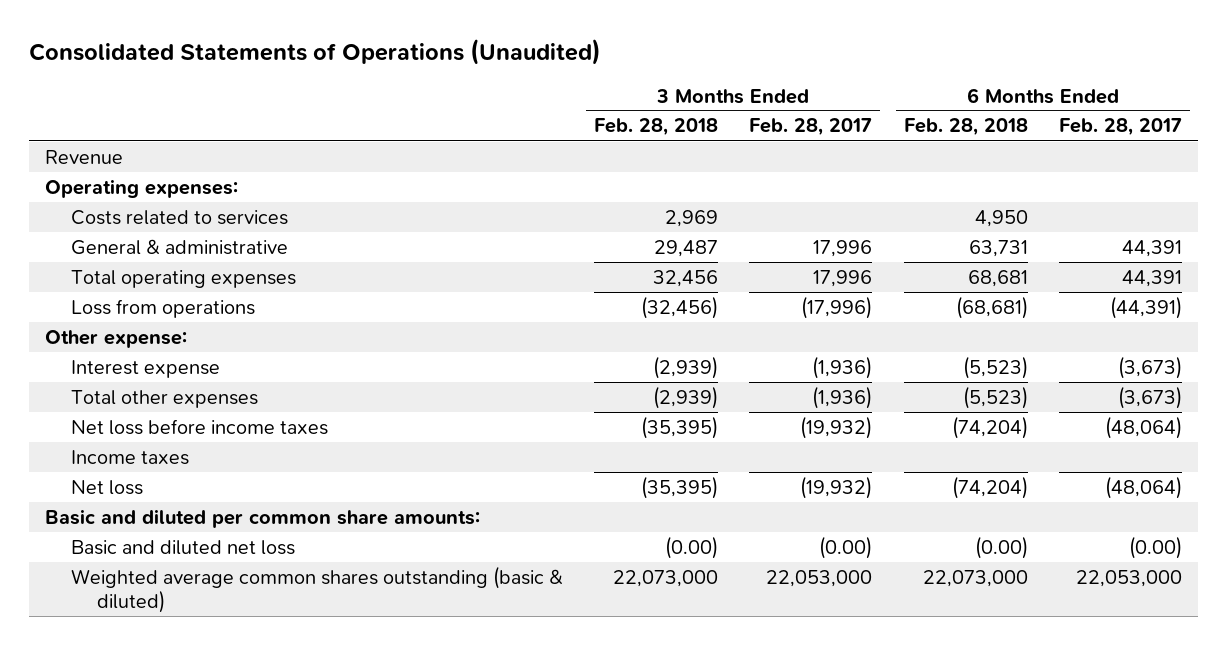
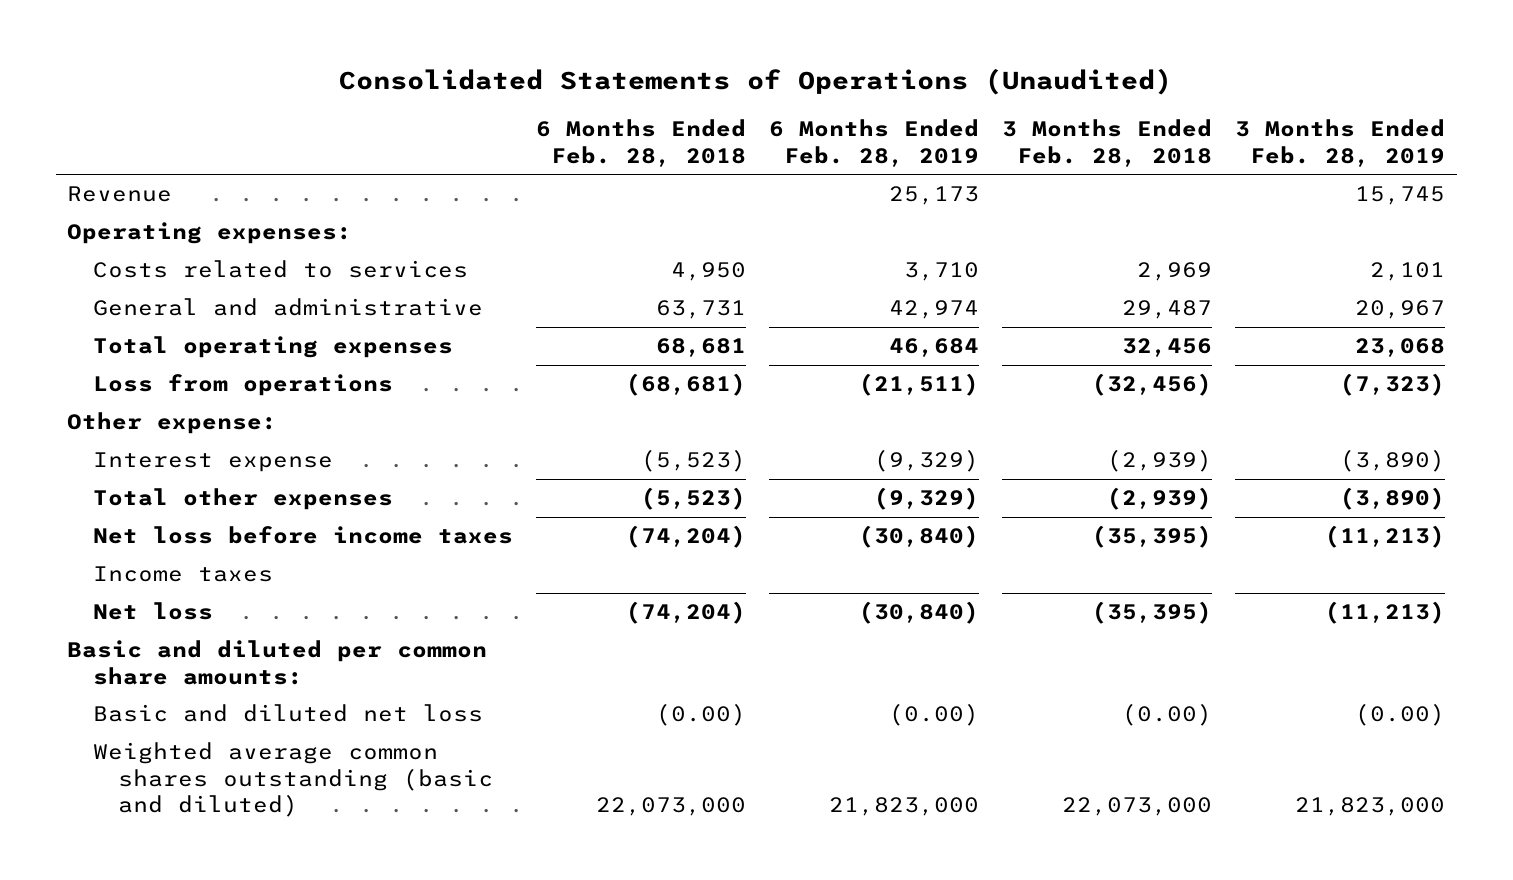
- | 3 Months Ended Feb. 28, 2018 | 3 Months Ended Feb. 28, 2017 | 6 Months Ended Feb. 28, 2018 | 6 Months Ended Feb. 28, 2017
+ | 6 Months Ended Feb. 28, 2018 | 6 Months Ended Feb. 28, 2019 | 3 Months Ended Feb. 28, 2018 | 3 Months Ended Feb. 28, 2019
- General & administrative | 29,487 | 17,996 | 63,731 | 44,391
+ General and administrative | 63,731 | 42,974 | 29,487 | 20,967
- Weighted average common shares outstanding (basic & diluted) | 22,073,000 | 22,053,000 | 22,073,000 | 22,053,000
+ Weighted average common shares outstanding (basic and diluted) | 22,073,000 | 21,823,000 | 22,073,000 | 21,823,000

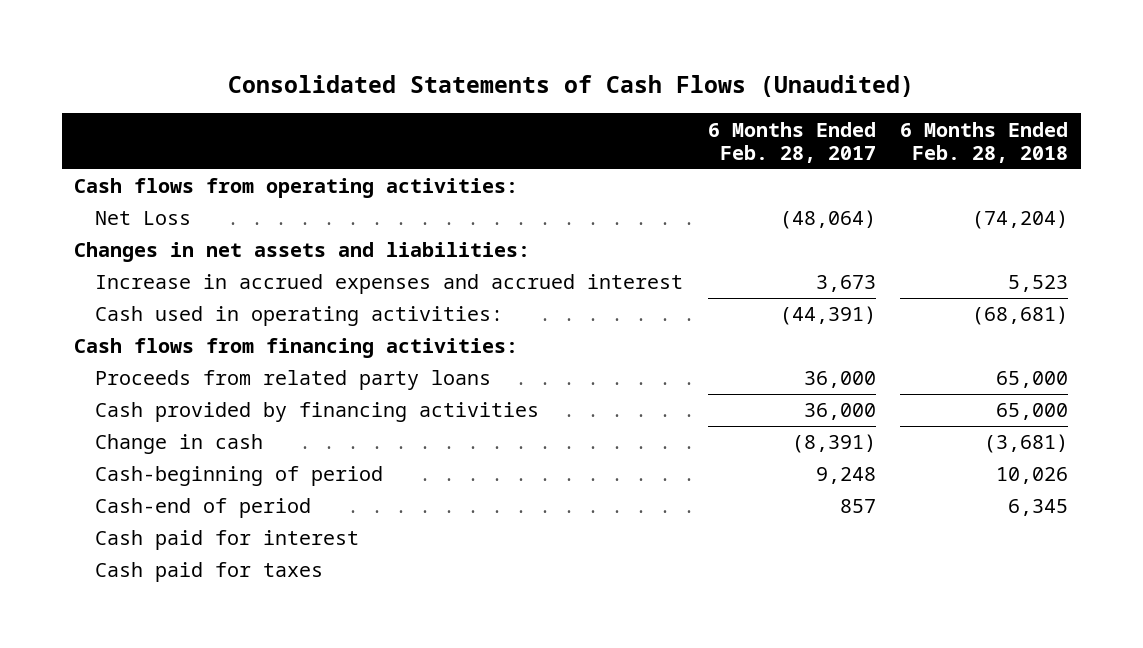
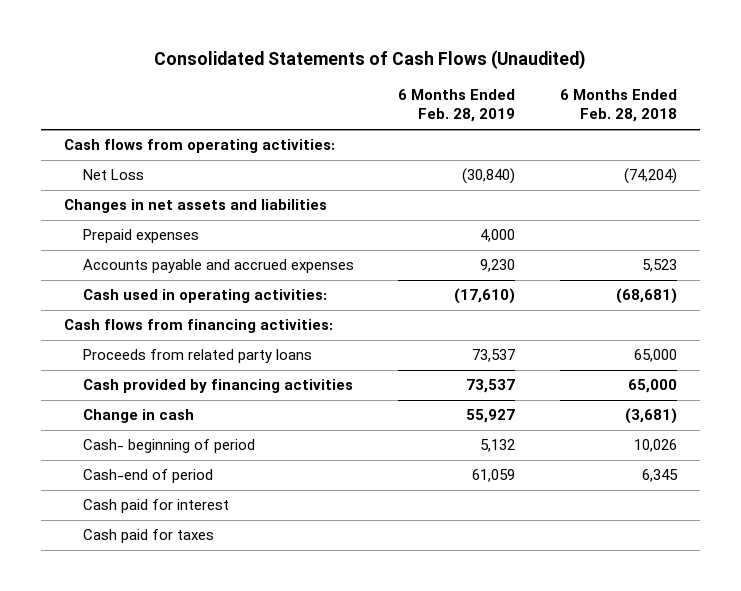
- | 6 Months Ended Feb. 28, 2017 | 6 Months Ended Feb. 28, 2018
+ | 6 Months Ended Feb. 28, 2019 | 6 Months Ended Feb. 28, 2018
- Changes in net assets and liabilities:
- Increase in accrued expenses and accrued interest | 3,673 | 5,523
+ Changes in net assets and liabilities
+ Prepaid expenses | 4,000 |
+ Accounts payable and accrued expenses | 9,230 | 5,523
- Cash-beginning of period | 9,248 | 10,026
+ Cash- beginning of period | 5,132 | 10,026

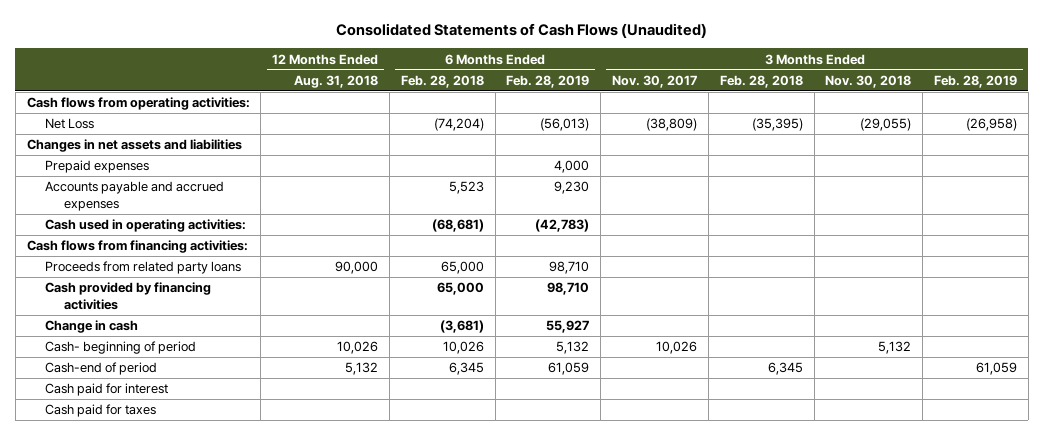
- | 6 Months Ended Feb. 28, 2019 | 6 Months Ended Feb. 28, 2018
+ | 12 Months Ended Aug. 31, 2018 | 6 Months Ended Feb. 28, 2018 | 6 Months Ended Feb. 28, 2019 | 3 Months Ended Nov. 30, 2017 | 3 Months Ended Feb. 28, 2018 | 3 Months Ended Nov. 30, 2018 | 3 Months Ended Feb. 28, 2019
- Net Loss | (30,840) | (74,204)
+ Net Loss | | (74,204) | (56,013) | (38,809) | (35,395) | (29,055) | (26,958)
- Cash used in operating activities: | (17,610) | (68,681)
+ Cash used in operating activities: | | (68,681) | (42,783) | | | |
- Proceeds from related party loans | 73,537 | 65,000
- Cash provided by financing activities | 73,537 | 65,000
+ Proceeds from related party loans | 90,000 | 65,000 | 98,710 | | | |
+ Cash provided by financing activities | | 65,000 | 98,710 | | | |

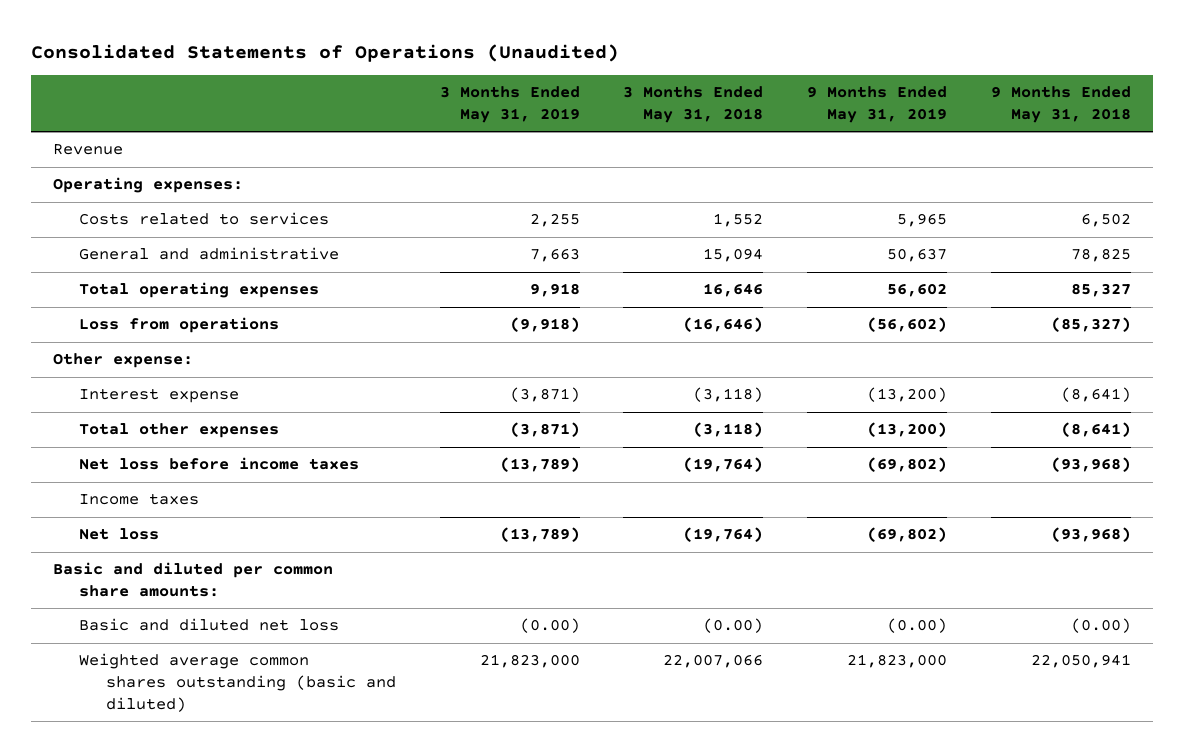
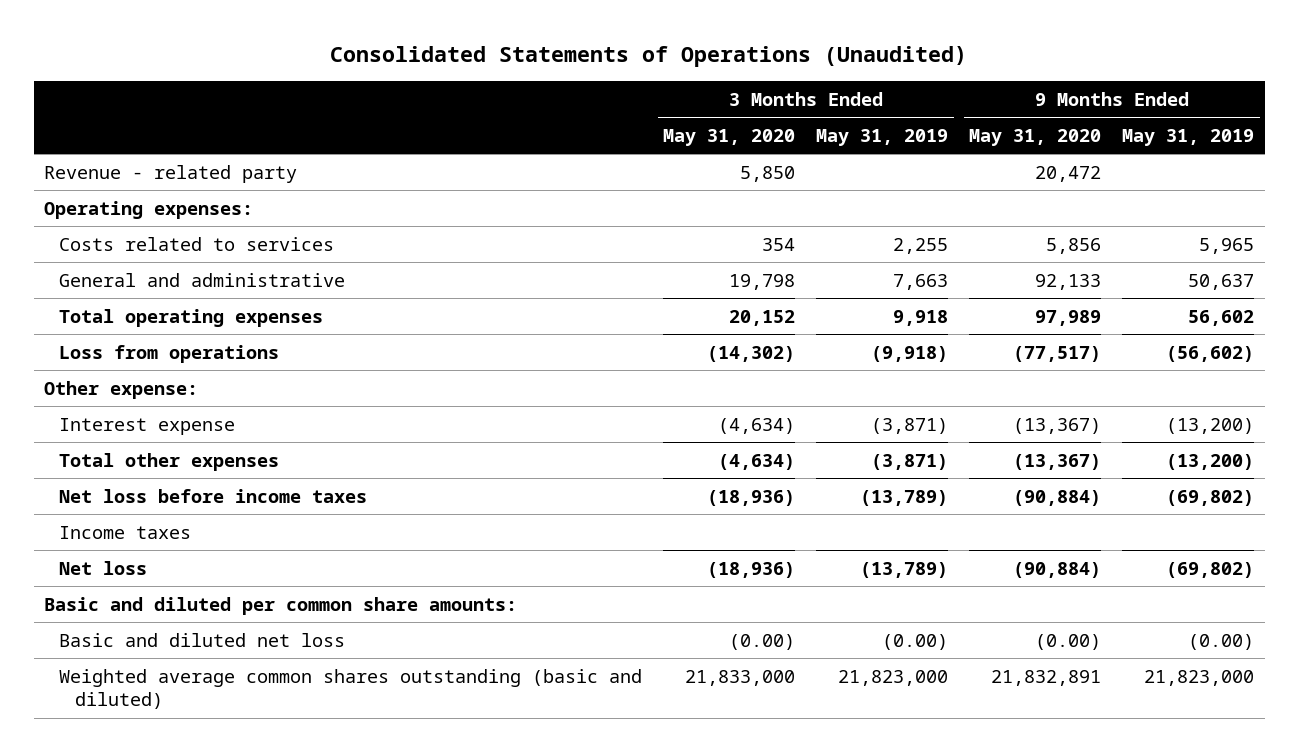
- | 3 Months Ended May 31, 2019 | 3 Months Ended May 31, 2018 | 9 Months Ended May 31, 2019 | 9 Months Ended May 31, 2018
+ | 3 Months Ended May 31, 2020 | 3 Months Ended May 31, 2019 | 9 Months Ended May 31, 2020 | 9 Months Ended May 31, 2019
- Revenue
+ Revenue - related party | 5,850 | | 20,472 |

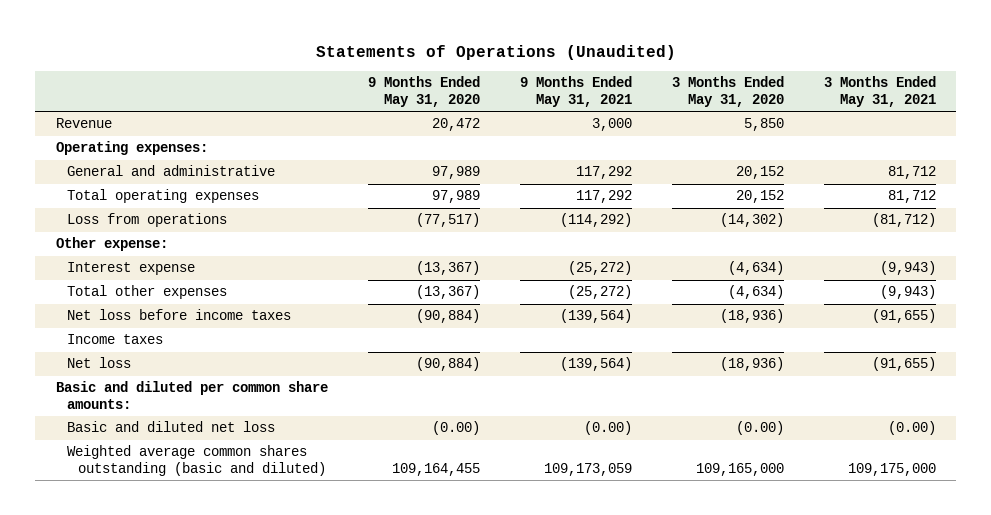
- Consolidated Statements of Operations (Unaudited)
+ Statements of Operations (Unaudited)
- | 3 Months Ended May 31, 2020 | 3 Months Ended May 31, 2019 | 9 Months Ended May 31, 2020 | 9 Months Ended May 31, 2019
+ | 9 Months Ended May 31, 2020 | 9 Months Ended May 31, 2021 | 3 Months Ended May 31, 2020 | 3 Months Ended May 31, 2021
- Revenue - related party | 5,850 | | 20,472 |
+ Revenue | 20,472 | 3,000 | 5,850 |
- Costs related to services | 354 | 2,255 | 5,856 | 5,965
- General and administrative | 19,798 | 7,663 | 92,133 | 50,637
+ General and administrative | 97,989 | 117,292 | 20,152 | 81,712
- Weighted average common shares outstanding (basic and diluted) | 21,833,000 | 21,823,000 | 21,832,891 | 21,823,000
+ Weighted average common shares outstanding (basic and diluted) | 109,164,455 | 109,173,059 | 109,165,000 | 109,175,000

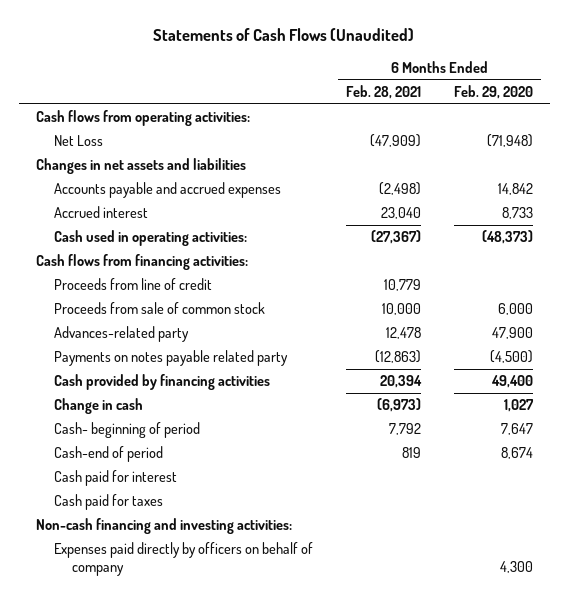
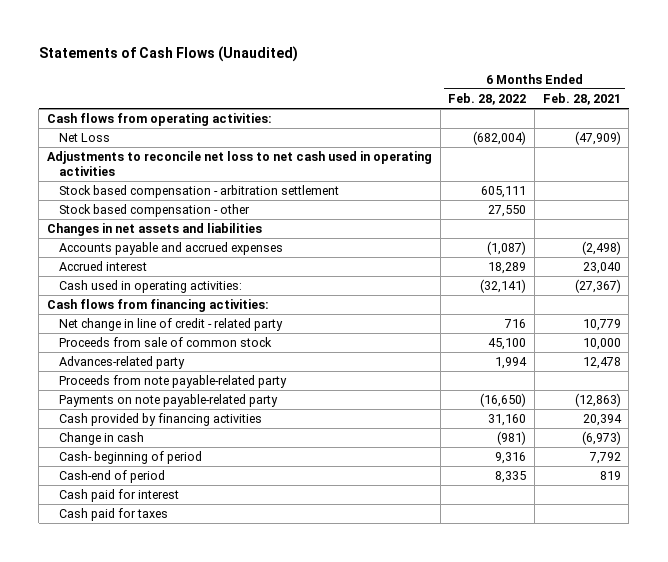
- | 6 Months Ended Feb. 28, 2021 | 6 Months Ended Feb. 29, 2020
+ | 6 Months Ended Feb. 28, 2022 | 6 Months Ended Feb. 28, 2021
+ Adjustments to reconcile net loss to net cash used in operating activities
+ Stock based compensation - arbitration settlement | 605,111 |
+ Stock based compensation - other | 27,550 |
- Proceeds from line of credit | 10,779 |
+ Net change in line of credit - related party | 716 | 10,779
- Payments on notes payable related party | (12,863) | (4,500)
+ Proceeds from note payable-related party
+ Payments on note payable-related party | (16,650) | (12,863)
- Non-cash financing and investing activities:
- Expenses paid directly by officers on behalf of company | | 4,300

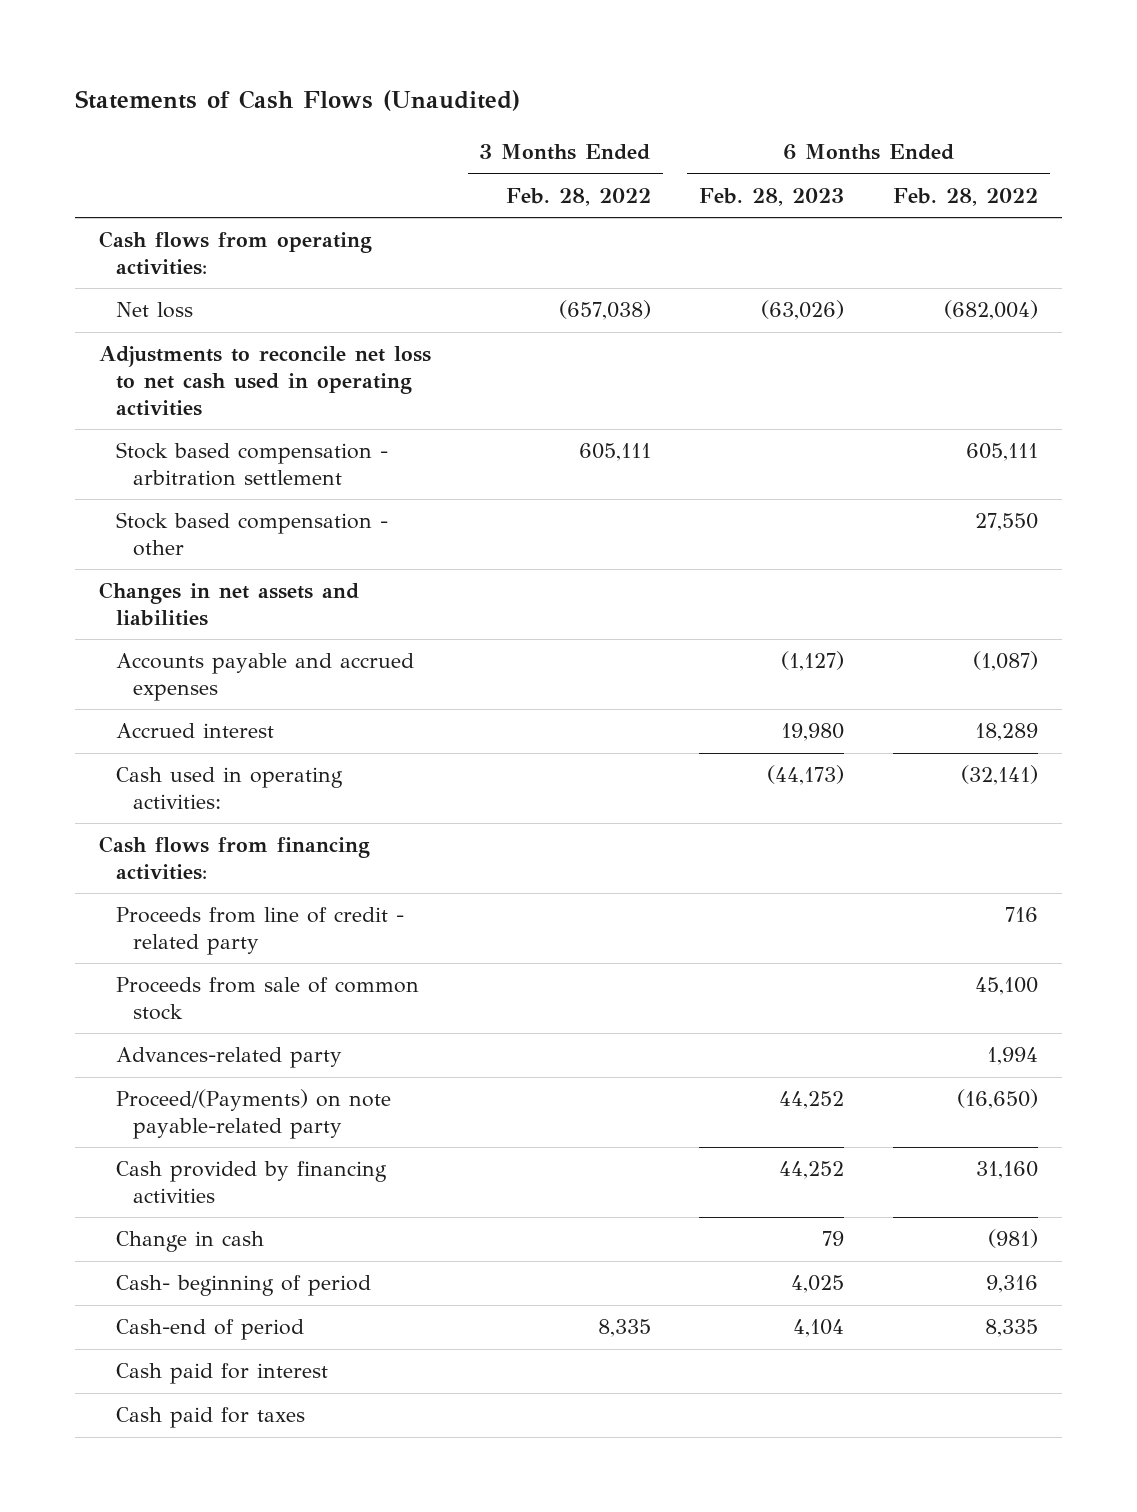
- | 6 Months Ended Feb. 28, 2022 | 6 Months Ended Feb. 28, 2021
+ | 3 Months Ended Feb. 28, 2022 | 6 Months Ended Feb. 28, 2023 | 6 Months Ended Feb. 28, 2022
- Net Loss | (682,004) | (47,909)
+ Net loss | (657,038) | (63,026) | (682,004)
- Net change in line of credit - related party | 716 | 10,779
+ Proceeds from line of credit - related party | | | 716
- Proceeds from note payable-related party
- Payments on note payable-related party | (16,650) | (12,863)
+ Proceed/(Payments) on note payable-related party | | 44,252 | (16,650)

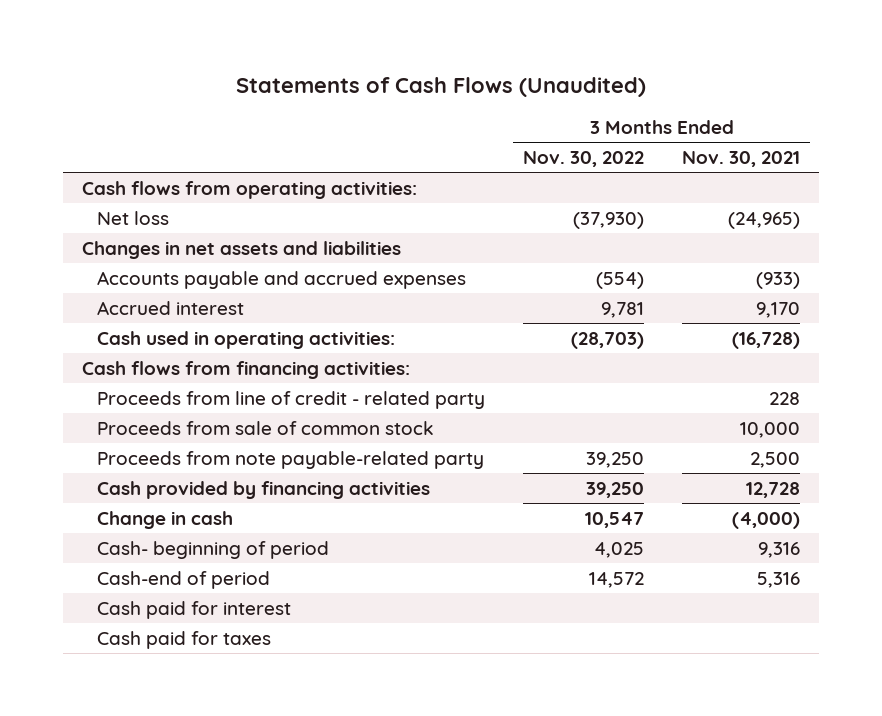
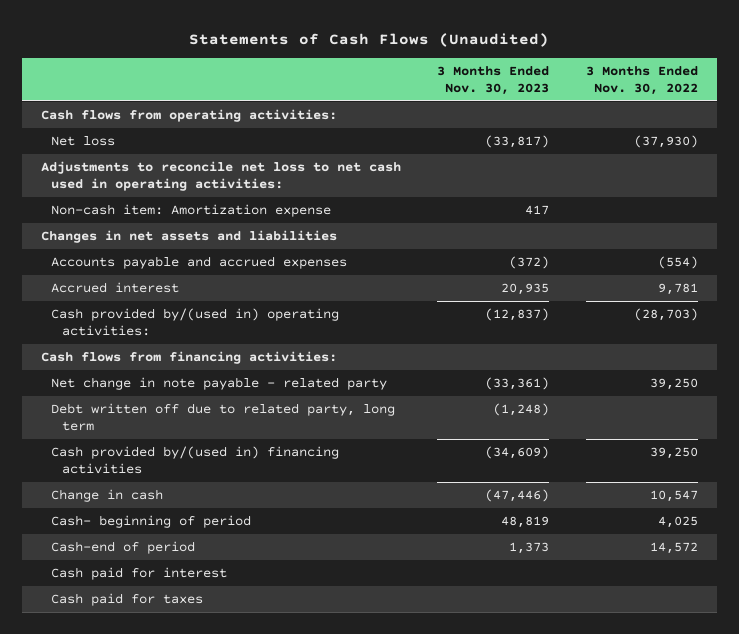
- | 3 Months Ended Nov. 30, 2022 | 3 Months Ended Nov. 30, 2021
+ | 3 Months Ended Nov. 30, 2023 | 3 Months Ended Nov. 30, 2022
+ Adjustments to reconcile net loss to net cash used in operating activities:
+ Non-cash item: Amortization expense | 417 |
- Cash used in operating activities: | (28,703) | (16,728)
+ Cash provided by/(used in) operating activities: | (12,837) | (28,703)
- Proceeds from line of credit - related party | | 228
- Proceeds from sale of common stock | | 10,000
- Proceeds from note payable-related party | 39,250 | 2,500
- Cash provided by financing activities | 39,250 | 12,728
+ Net change in note payable - related party | (33,361) | 39,250
+ Debt written off due to related party, long term | (1,248) |
+ Cash provided by/(used in) financing activities | (34,609) | 39,250

